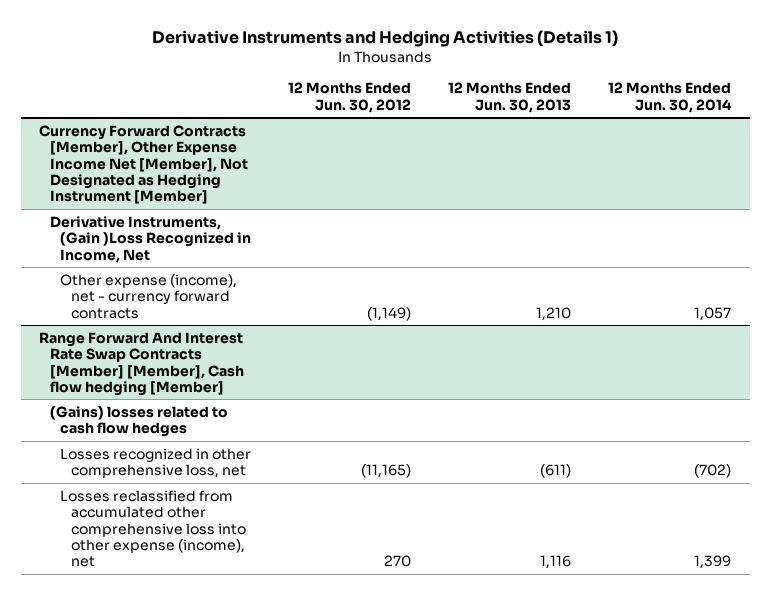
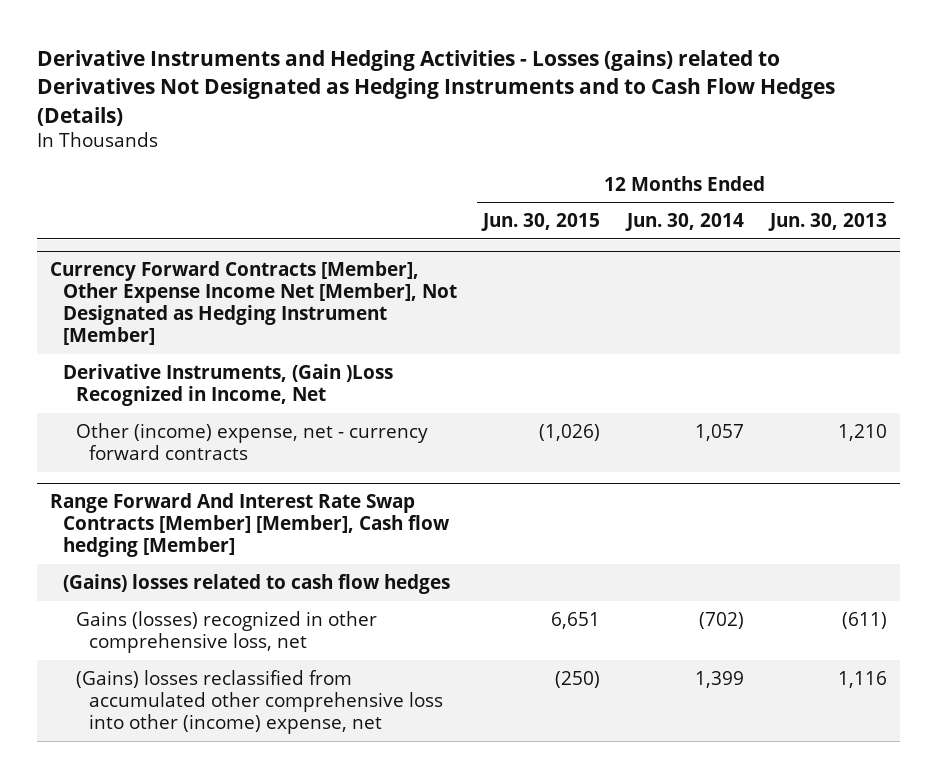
- Derivative Instruments and Hedging Activities (Details 1)
+ Derivative Instruments and Hedging Activities - Losses (gains) related to Derivatives Not Designated as Hedging Instruments and to Cash Flow Hedges (Details)
- | 12 Months Ended Jun. 30, 2012 | 12 Months Ended Jun. 30, 2013 | 12 Months Ended Jun. 30, 2014
+ | 12 Months Ended Jun. 30, 2015 | 12 Months Ended Jun. 30, 2014 | 12 Months Ended Jun. 30, 2013
@ Currency Forward Contracts [Member], Other Expense Income Net [Member], Not Designated as Hedging Instrument [Member]
- Other expense (income), net - currency forward contracts | (1,149) | 1,210 | 1,057
+ Other (income) expense, net - currency forward contracts | (1,026) | 1,057 | 1,210
@ Range Forward And Interest Rate Swap Contracts [Member] [Member], Cash flow hedging [Member]
- Losses recognized in other comprehensive loss, net | (11,165) | (611) | (702)
- Losses reclassified from accumulated other comprehensive loss into other expense (income), net | 270 | 1,116 | 1,399
+ Gains (losses) recognized in other comprehensive loss, net | 6,651 | (702) | (611)
+ (Gains) losses reclassified from accumulated other comprehensive loss into other (income) expense, net | (250) | 1,399 | 1,116

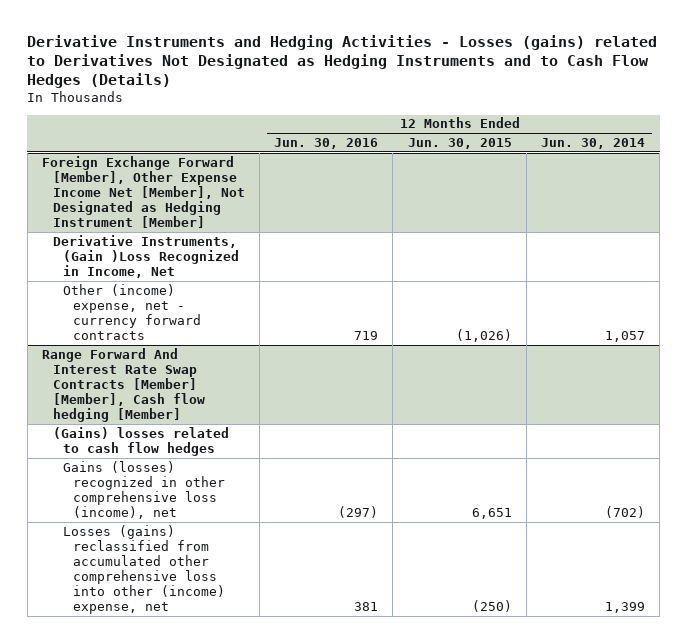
- | 12 Months Ended Jun. 30, 2015 | 12 Months Ended Jun. 30, 2014 | 12 Months Ended Jun. 30, 2013
+ | 12 Months Ended Jun. 30, 2016 | 12 Months Ended Jun. 30, 2015 | 12 Months Ended Jun. 30, 2014
- Currency Forward Contracts [Member], Other Expense Income Net [Member], Not Designated as Hedging Instrument [Member]
+ Foreign Exchange Forward [Member], Other Expense Income Net [Member], Not Designated as Hedging Instrument [Member]
@ Range Forward And Interest Rate Swap Contracts [Member] [Member], Cash flow hedging [Member]
- Gains (losses) recognized in other comprehensive loss, net | 6,651 | (702) | (611)
- (Gains) losses reclassified from accumulated other comprehensive loss into other (income) expense, net | (250) | 1,399 | 1,116
+ Gains (losses) recognized in other comprehensive loss (income), net | (297) | 6,651 | (702)
+ Losses (gains) reclassified from accumulated other comprehensive loss into other (income) expense, net | 381 | (250) | 1,399

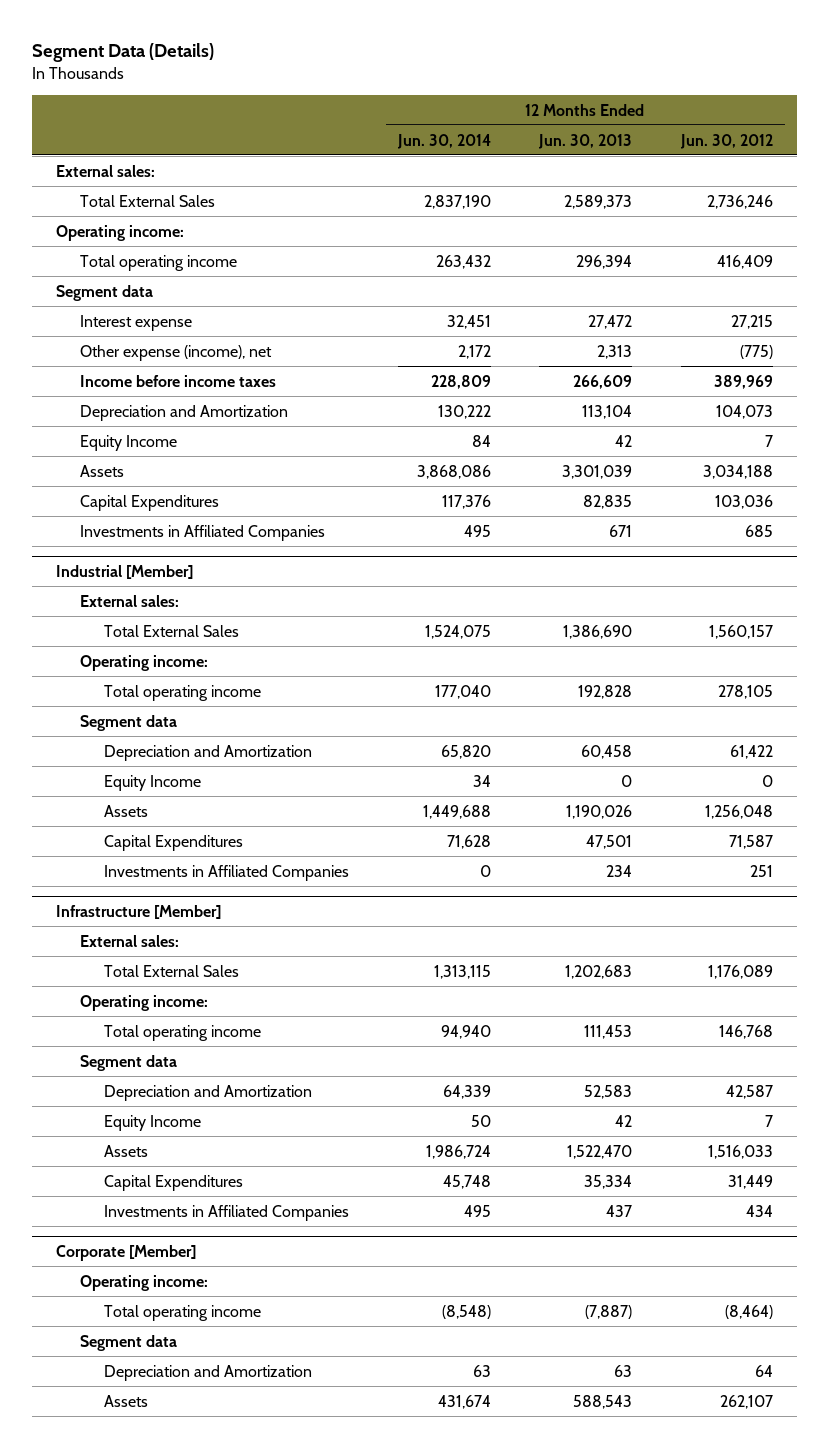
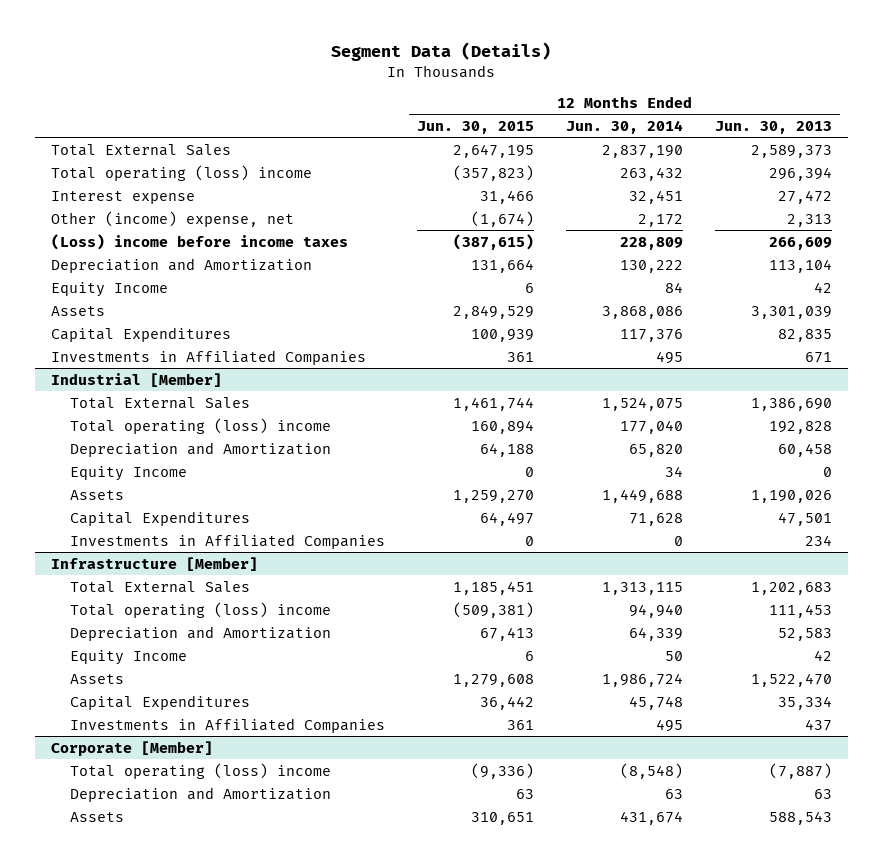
- | 12 Months Ended Jun. 30, 2014 | 12 Months Ended Jun. 30, 2013 | 12 Months Ended Jun. 30, 2012
+ | 12 Months Ended Jun. 30, 2015 | 12 Months Ended Jun. 30, 2014 | 12 Months Ended Jun. 30, 2013
- External sales:
- Operating income:
- Total operating income | 263,432 | 296,394 | 416,409
- Segment data
+ Total operating (loss) income | (357,823) | 263,432 | 296,394
- Other expense (income), net | 2,172 | 2,313 | (775)
- Income before income taxes | 228,809 | 266,609 | 389,969
+ Other (income) expense, net | (1,674) | 2,172 | 2,313
+ (Loss) income before income taxes | (387,615) | 228,809 | 266,609
@ Industrial [Member]
- External sales:
- Operating income:
- Total operating income | 177,040 | 192,828 | 278,105
- Segment data
+ Total operating (loss) income | 160,894 | 177,040 | 192,828
@ Infrastructure [Member]
- External sales:
- Operating income:
- Total operating income | 94,940 | 111,453 | 146,768
- Segment data
+ Total operating (loss) income | (509,381) | 94,940 | 111,453
@ Corporate [Member]
- Operating income:
- Total operating income | (8,548) | (7,887) | (8,464)
- Segment data
+ Total operating (loss) income | (9,336) | (8,548) | (7,887)

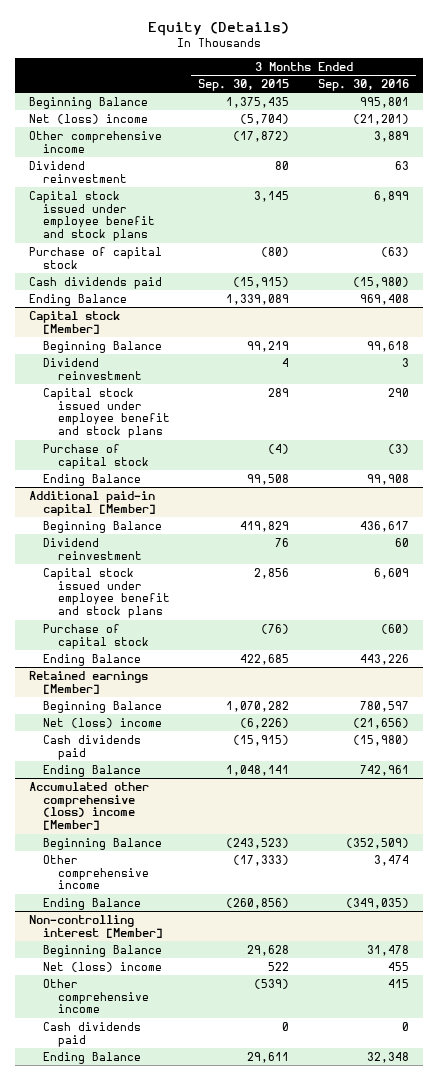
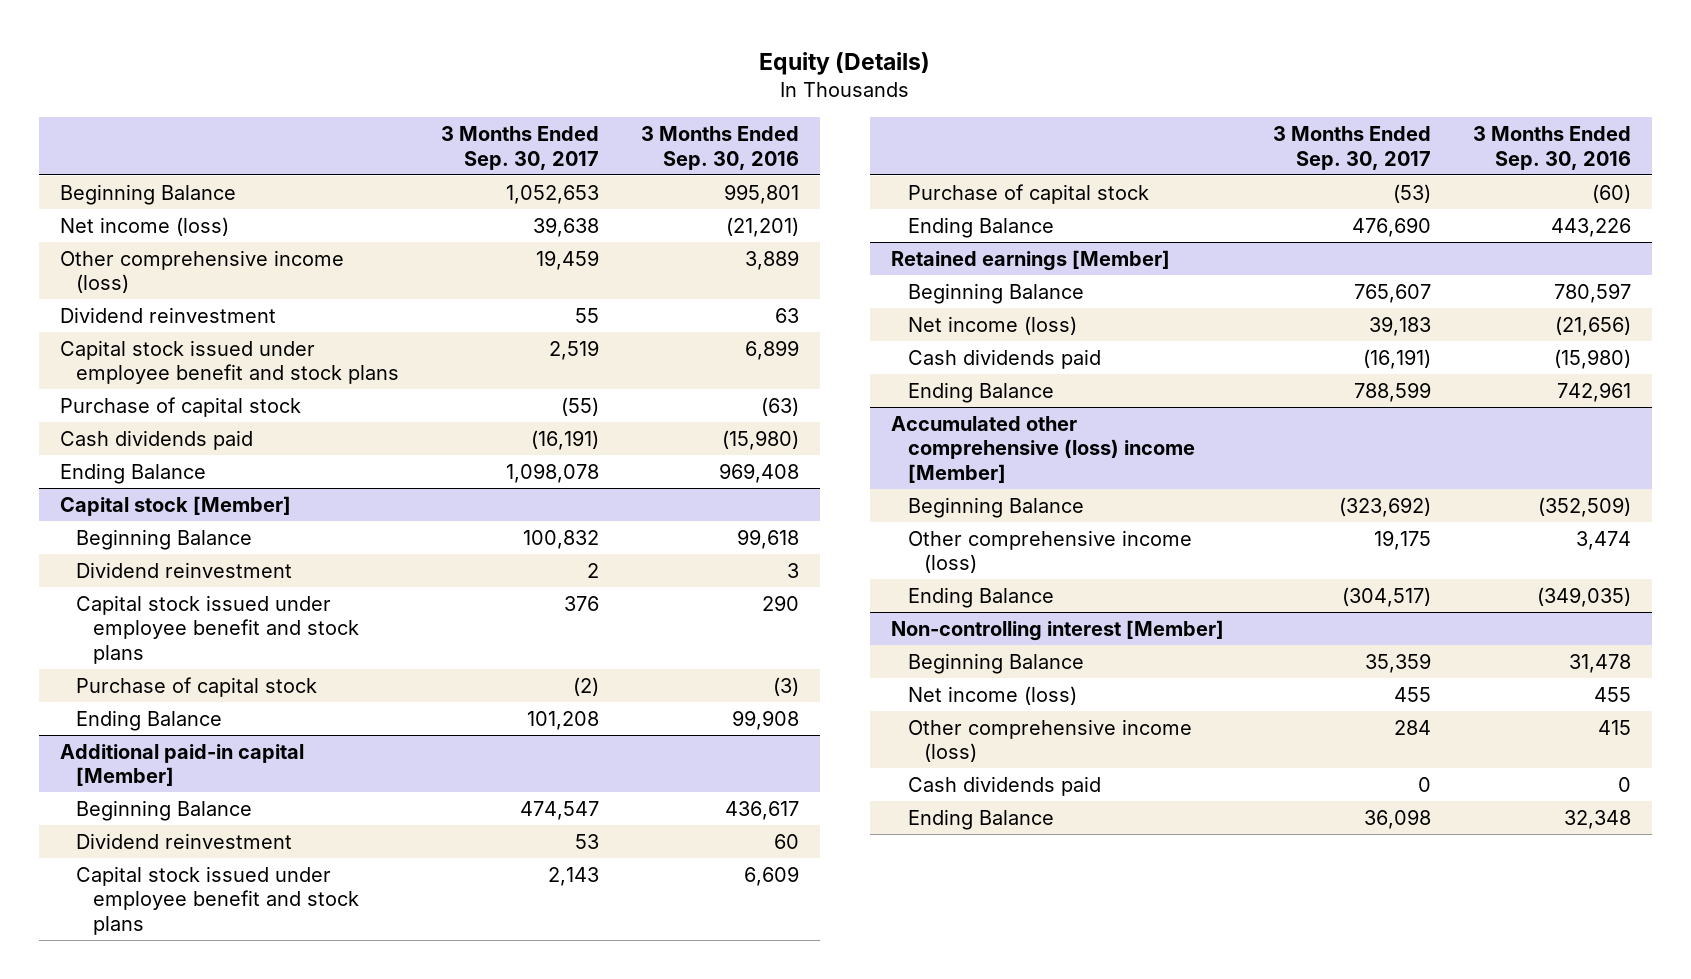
- | 3 Months Ended Sep. 30, 2015 | 3 Months Ended Sep. 30, 2016
+ | 3 Months Ended Sep. 30, 2017 | 3 Months Ended Sep. 30, 2016
- Net (loss) income | (5,704) | (21,201)
- Other comprehensive income | (17,872) | 3,889
+ Net income (loss) | 39,638 | (21,201)
+ Other comprehensive income (loss) | 19,459 | 3,889
@ Retained earnings [Member]
- Net (loss) income | (6,226) | (21,656)
+ Net income (loss) | 39,183 | (21,656)
@ Accumulated other comprehensive (loss) income [Member]
- Other comprehensive income | (17,333) | 3,474
+ Other comprehensive income (loss) | 19,175 | 3,474
@ Non-controlling interest [Member]
- Net (loss) income | 522 | 455
- Other comprehensive income | (539) | 415
+ Net income (loss) | 455 | 455
+ Other comprehensive income (loss) | 284 | 415

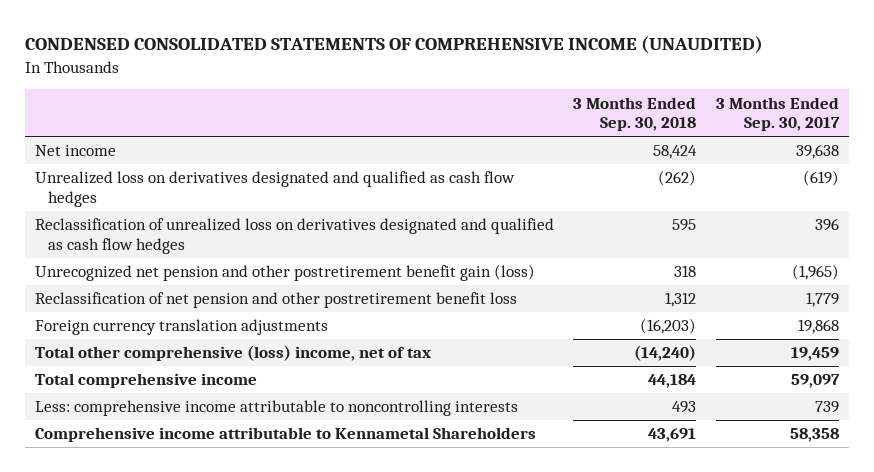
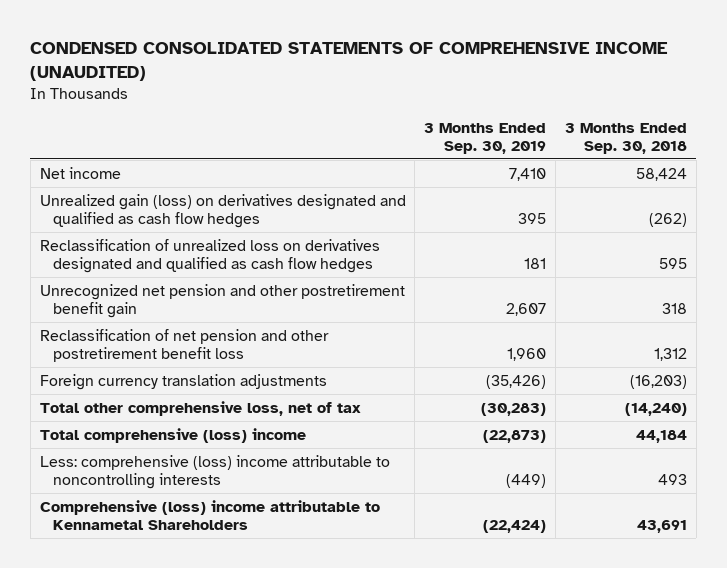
- | 3 Months Ended Sep. 30, 2018 | 3 Months Ended Sep. 30, 2017
+ | 3 Months Ended Sep. 30, 2019 | 3 Months Ended Sep. 30, 2018
- Unrealized loss on derivatives designated and qualified as cash flow hedges | (262) | (619)
+ Unrealized gain (loss) on derivatives designated and qualified as cash flow hedges | 395 | (262)
- Unrecognized net pension and other postretirement benefit gain (loss) | 318 | (1,965)
+ Unrecognized net pension and other postretirement benefit gain | 2,607 | 318
- Total other comprehensive (loss) income, net of tax | (14,240) | 19,459
- Total comprehensive income | 44,184 | 59,097
- Less: comprehensive income attributable to noncontrolling interests | 493 | 739
- Comprehensive income attributable to Kennametal Shareholders | 43,691 | 58,358
+ Total other comprehensive loss, net of tax | (30,283) | (14,240)
+ Total comprehensive (loss) income | (22,873) | 44,184
+ Less: comprehensive (loss) income attributable to noncontrolling interests | (449) | 493
+ Comprehensive (loss) income attributable to Kennametal Shareholders | (22,424) | 43,691

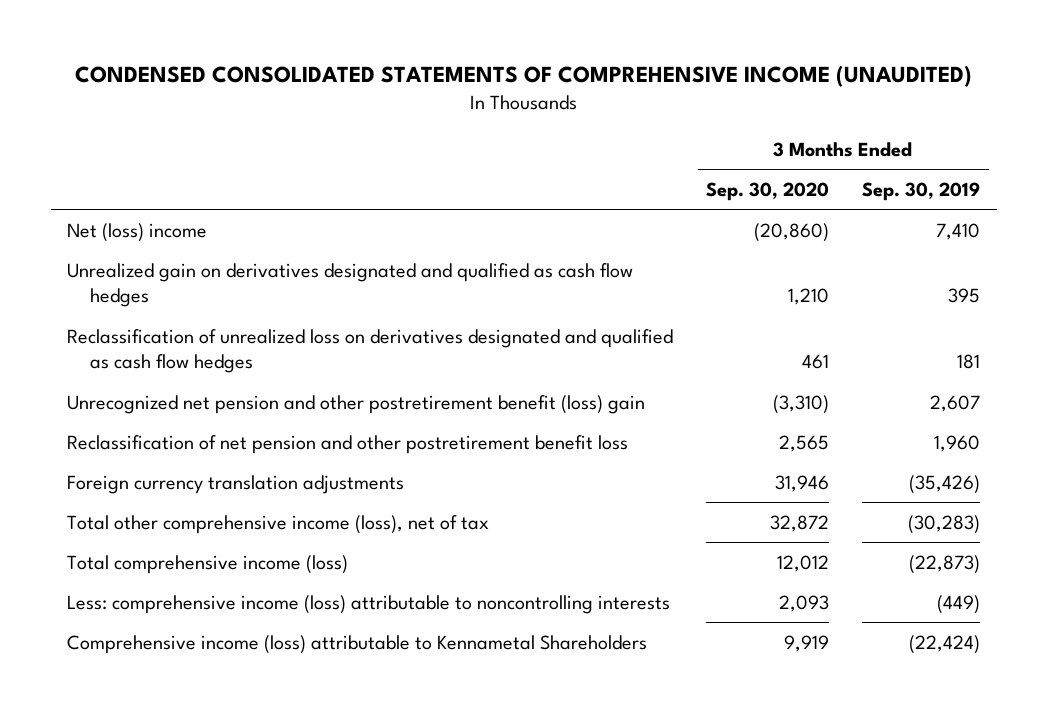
- | 3 Months Ended Sep. 30, 2019 | 3 Months Ended Sep. 30, 2018
+ | 3 Months Ended Sep. 30, 2020 | 3 Months Ended Sep. 30, 2019
- Net income | 7,410 | 58,424
- Unrealized gain (loss) on derivatives designated and qualified as cash flow hedges | 395 | (262)
+ Net (loss) income | (20,860) | 7,410
+ Unrealized gain on derivatives designated and qualified as cash flow hedges | 1,210 | 395
- Unrecognized net pension and other postretirement benefit gain | 2,607 | 318
+ Unrecognized net pension and other postretirement benefit (loss) gain | (3,310) | 2,607
- Total other comprehensive loss, net of tax | (30,283) | (14,240)
- Total comprehensive (loss) income | (22,873) | 44,184
- Less: comprehensive (loss) income attributable to noncontrolling interests | (449) | 493
- Comprehensive (loss) income attributable to Kennametal Shareholders | (22,424) | 43,691
+ Total other comprehensive income (loss), net of tax | 32,872 | (30,283)
+ Total comprehensive income (loss) | 12,012 | (22,873)
+ Less: comprehensive income (loss) attributable to noncontrolling interests | 2,093 | (449)
+ Comprehensive income (loss) attributable to Kennametal Shareholders | 9,919 | (22,424)

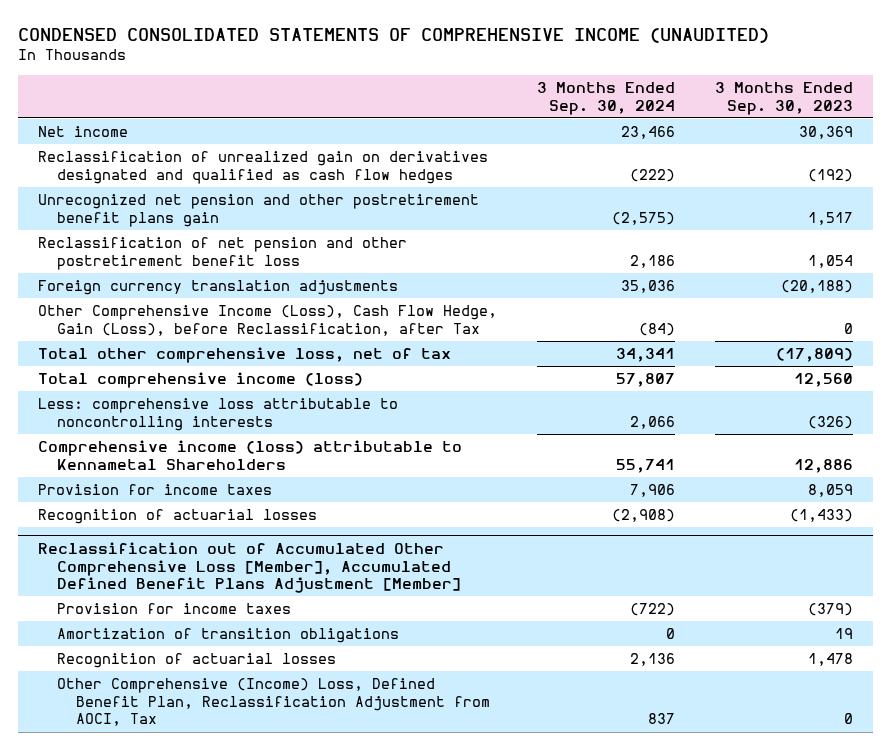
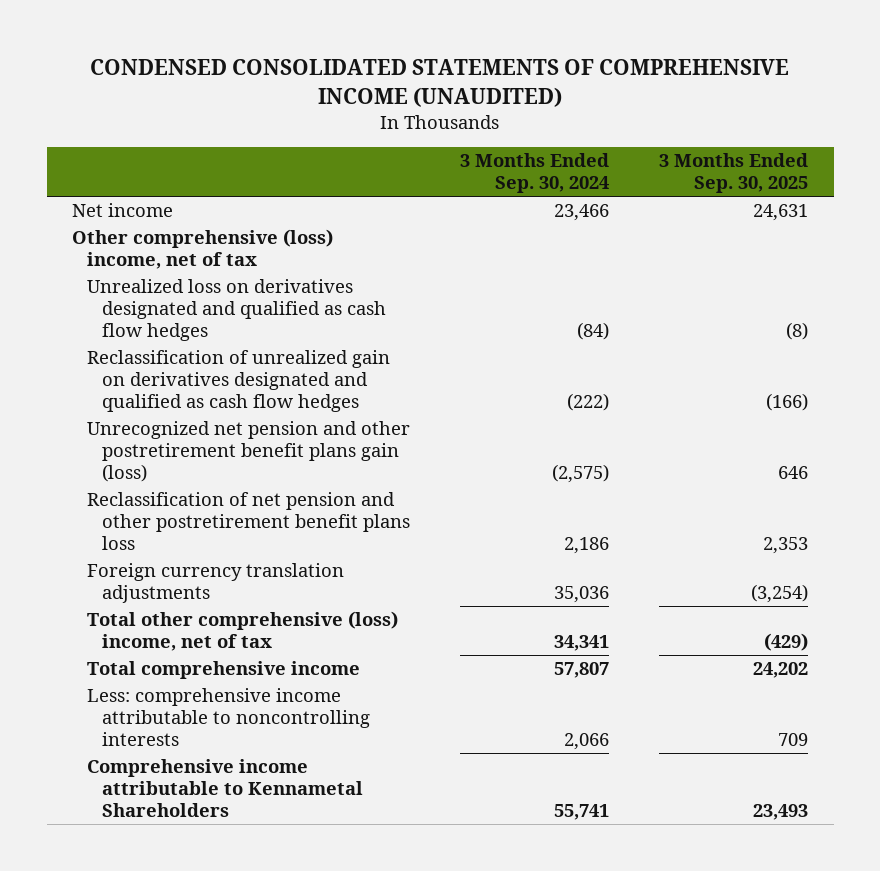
- | 3 Months Ended Sep. 30, 2024 | 3 Months Ended Sep. 30, 2023
+ | 3 Months Ended Sep. 30, 2024 | 3 Months Ended Sep. 30, 2025
+ Other comprehensive (loss) income, net of tax
+ Unrealized loss on derivatives designated and qualified as cash flow hedges | (84) | (8)
- Unrecognized net pension and other postretirement benefit plans gain | (2,575) | 1,517
- Reclassification of net pension and other postretirement benefit loss | 2,186 | 1,054
+ Unrecognized net pension and other postretirement benefit plans gain (loss) | (2,575) | 646
+ Reclassification of net pension and other postretirement benefit plans loss | 2,186 | 2,353
- Other Comprehensive Income (Loss), Cash Flow Hedge, Gain (Loss), before Reclassification, after Tax | (84) | 0
- Total other comprehensive loss, net of tax | 34,341 | (17,809)
- Total comprehensive income (loss) | 57,807 | 12,560
- Less: comprehensive loss attributable to noncontrolling interests | 2,066 | (326)
- Comprehensive income (loss) attributable to Kennametal Shareholders | 55,741 | 12,886
- Provision for income taxes | 7,906 | 8,059
- Recognition of actuarial losses | (2,908) | (1,433)
- Reclassification out of Accumulated Other Comprehensive Loss [Member], Accumulated Defined Benefit Plans Adjustment [Member]
- Provision for income taxes | (722) | (379)
- Amortization of transition obligations | 0 | 19
- Recognition of actuarial losses | 2,136 | 1,478
- Other Comprehensive (Income) Loss, Defined Benefit Plan, Reclassification Adjustment from AOCI, Tax | 837 | 0
+ Total other comprehensive (loss) income, net of tax | 34,341 | (429)
+ Total comprehensive income | 57,807 | 24,202
+ Less: comprehensive income attributable to noncontrolling interests | 2,066 | 709
+ Comprehensive income attributable to Kennametal Shareholders | 55,741 | 23,493

